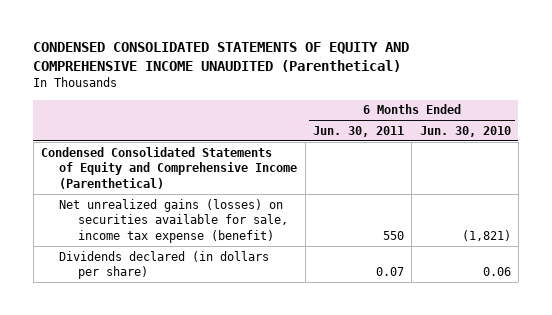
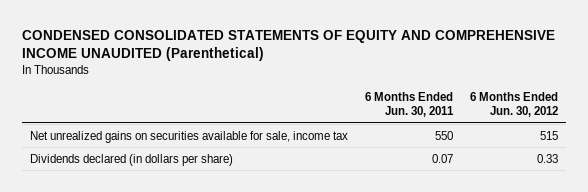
- | 6 Months Ended Jun. 30, 2011 | 6 Months Ended Jun. 30, 2010
+ | 6 Months Ended Jun. 30, 2011 | 6 Months Ended Jun. 30, 2012
- Condensed Consolidated Statements of Equity and Comprehensive Income (Parenthetical)
- Net unrealized gains (losses) on securities available for sale, income tax expense (benefit) | 550 | (1,821)
+ Net unrealized gains on securities available for sale, income tax | 550 | 515

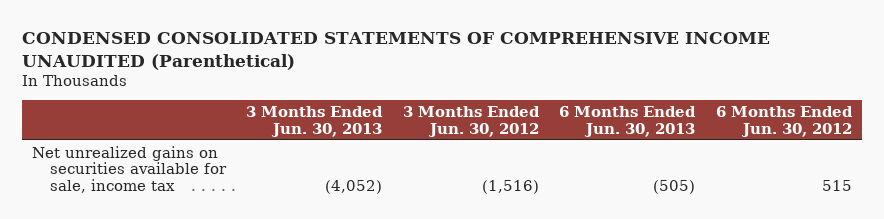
- CONDENSED CONSOLIDATED STATEMENTS OF EQUITY AND COMPREHENSIVE INCOME UNAUDITED (Parenthetical)
+ CONDENSED CONSOLIDATED STATEMENTS OF COMPREHENSIVE INCOME UNAUDITED (Parenthetical)
- | 6 Months Ended Jun. 30, 2011 | 6 Months Ended Jun. 30, 2012
+ | 3 Months Ended Jun. 30, 2013 | 3 Months Ended Jun. 30, 2012 | 6 Months Ended Jun. 30, 2013 | 6 Months Ended Jun. 30, 2012
- Dividends declared (in dollars per share) | 0.07 | 0.33

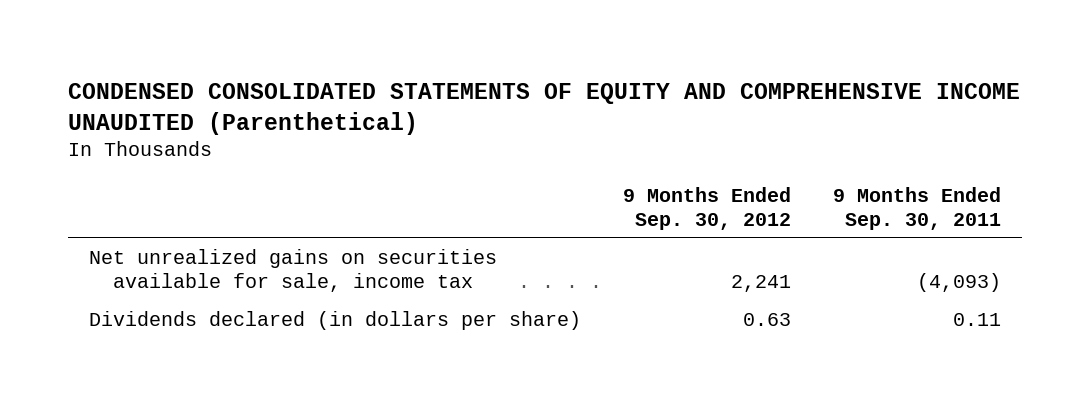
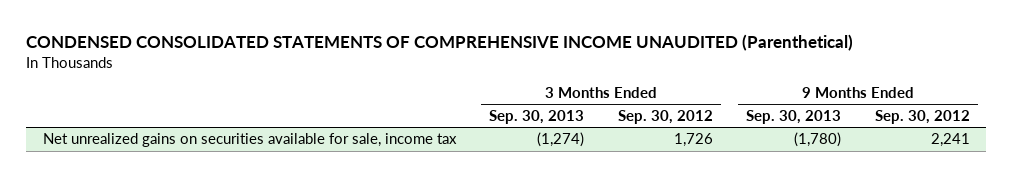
- CONDENSED CONSOLIDATED STATEMENTS OF EQUITY AND COMPREHENSIVE INCOME UNAUDITED (Parenthetical)
+ CONDENSED CONSOLIDATED STATEMENTS OF COMPREHENSIVE INCOME UNAUDITED (Parenthetical)
- | 9 Months Ended Sep. 30, 2012 | 9 Months Ended Sep. 30, 2011
+ | 3 Months Ended Sep. 30, 2013 | 3 Months Ended Sep. 30, 2012 | 9 Months Ended Sep. 30, 2013 | 9 Months Ended Sep. 30, 2012
- Dividends declared (in dollars per share) | 0.63 | 0.11

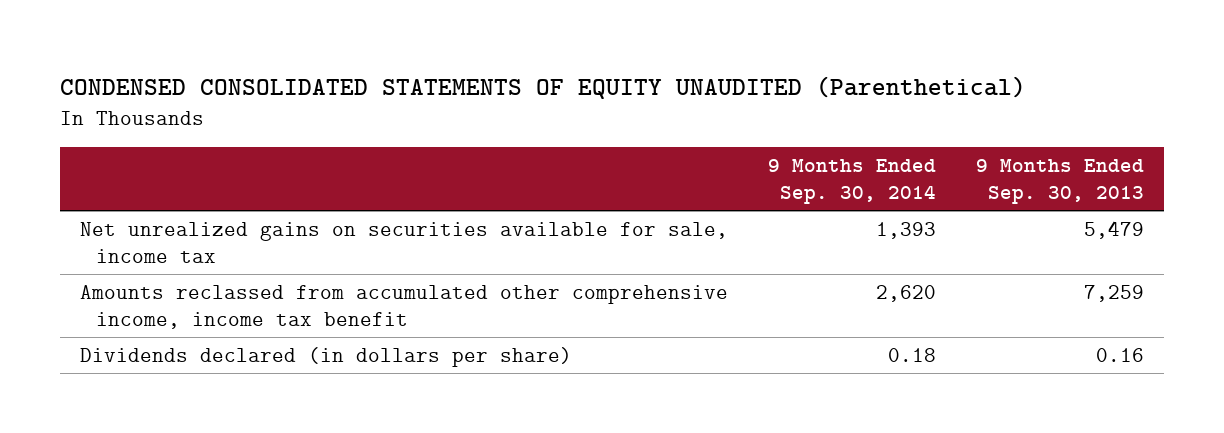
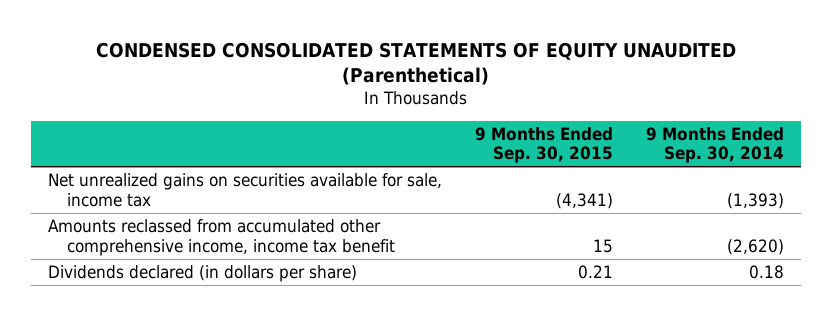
- | 9 Months Ended Sep. 30, 2014 | 9 Months Ended Sep. 30, 2013
+ | 9 Months Ended Sep. 30, 2015 | 9 Months Ended Sep. 30, 2014
- Net unrealized gains on securities available for sale, income tax | 1,393 | 5,479
- Amounts reclassed from accumulated other comprehensive income, income tax benefit | 2,620 | 7,259
+ Net unrealized gains on securities available for sale, income tax | (4,341) | (1,393)
+ Amounts reclassed from accumulated other comprehensive income, income tax benefit | 15 | (2,620)

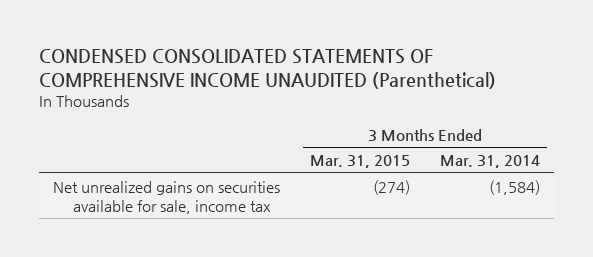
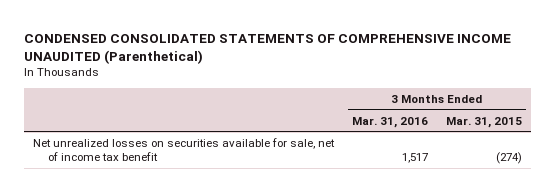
- | 3 Months Ended Mar. 31, 2015 | 3 Months Ended Mar. 31, 2014
+ | 3 Months Ended Mar. 31, 2016 | 3 Months Ended Mar. 31, 2015
- Net unrealized gains on securities available for sale, income tax | (274) | (1,584)
+ Net unrealized losses on securities available for sale, net of income tax benefit | 1,517 | (274)

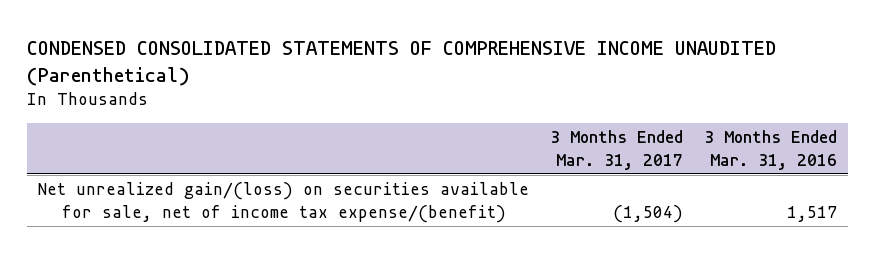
- | 3 Months Ended Mar. 31, 2016 | 3 Months Ended Mar. 31, 2015
+ | 3 Months Ended Mar. 31, 2017 | 3 Months Ended Mar. 31, 2016
- Net unrealized losses on securities available for sale, net of income tax benefit | 1,517 | (274)
+ Net unrealized gain/(loss) on securities available for sale, net of income tax expense/(benefit) | (1,504) | 1,517

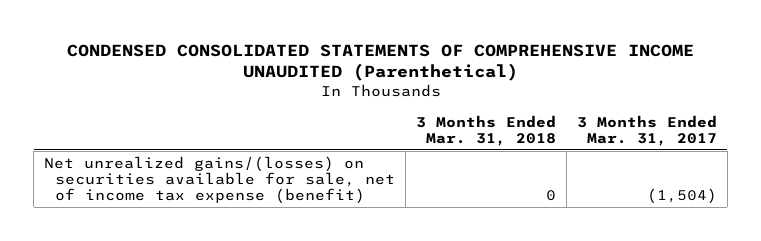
- | 3 Months Ended Mar. 31, 2017 | 3 Months Ended Mar. 31, 2016
+ | 3 Months Ended Mar. 31, 2018 | 3 Months Ended Mar. 31, 2017
- Net unrealized gain/(loss) on securities available for sale, net of income tax expense/(benefit) | (1,504) | 1,517
+ Net unrealized gains/(losses) on securities available for sale, net of income tax expense (benefit) | 0 | (1,504)

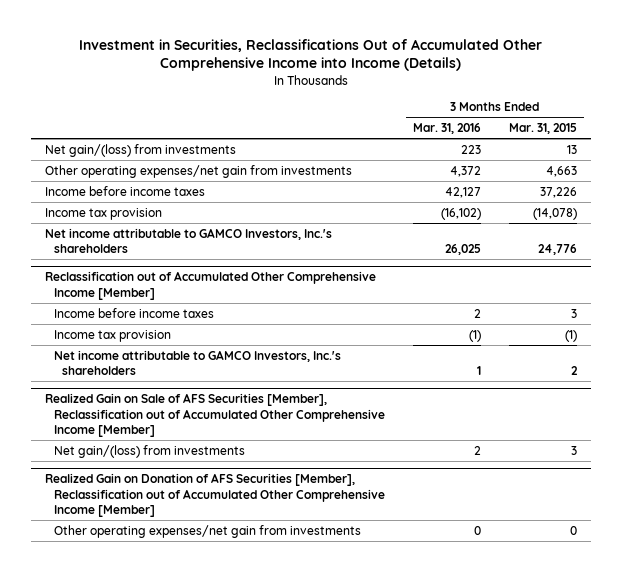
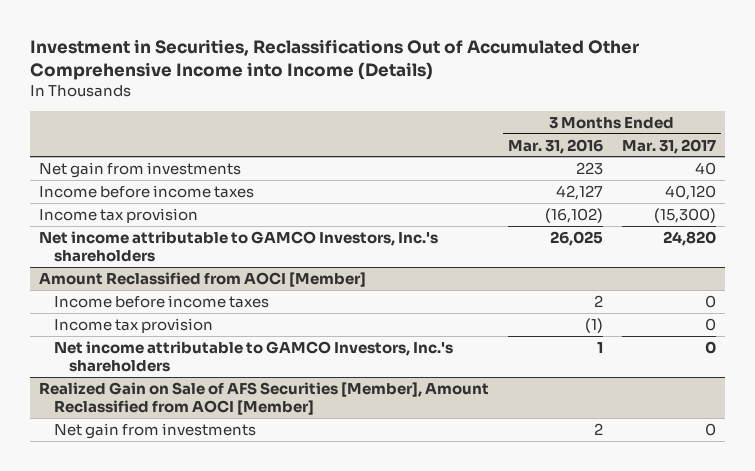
- | 3 Months Ended Mar. 31, 2016 | 3 Months Ended Mar. 31, 2015
+ | 3 Months Ended Mar. 31, 2016 | 3 Months Ended Mar. 31, 2017
- Net gain/(loss) from investments | 223 | 13
- Other operating expenses/net gain from investments | 4,372 | 4,663
+ Net gain from investments | 223 | 40
- Reclassification out of Accumulated Other Comprehensive Income [Member]
+ Amount Reclassified from AOCI [Member]
- Realized Gain on Sale of AFS Securities [Member], Reclassification out of Accumulated Other Comprehensive Income [Member]
- Net gain/(loss) from investments | 2 | 3
- Realized Gain on Donation of AFS Securities [Member], Reclassification out of Accumulated Other Comprehensive Income [Member]
- Other operating expenses/net gain from investments | 0 | 0
+ Realized Gain on Sale of AFS Securities [Member], Amount Reclassified from AOCI [Member]
+ Net gain from investments | 2 | 0

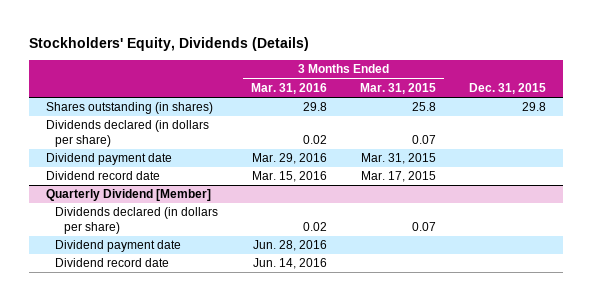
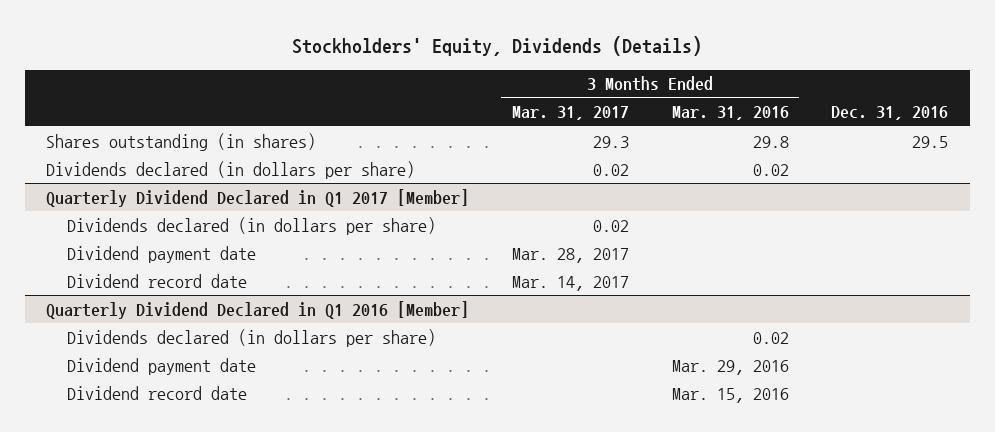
- | 3 Months Ended Mar. 31, 2016 | 3 Months Ended Mar. 31, 2015 | Dec. 31, 2015
+ | 3 Months Ended Mar. 31, 2017 | 3 Months Ended Mar. 31, 2016 | Dec. 31, 2016
+ Quarterly Dividend Declared in Q1 2017 [Member]
+ Dividends declared (in dollars per share) | 0.02 | |
+ Dividend payment date | Mar. 28, 2017 | |
+ Dividend record date | Mar. 14, 2017 | |
+ Quarterly Dividend Declared in Q1 2016 [Member]
+ Dividends declared (in dollars per share) | | 0.02 |
- Quarterly Dividend [Member]
- Dividends declared (in dollars per share) | 0.02 | 0.07 |
- Dividend payment date | Jun. 28, 2016 | |
- Dividend record date | Jun. 14, 2016 | |

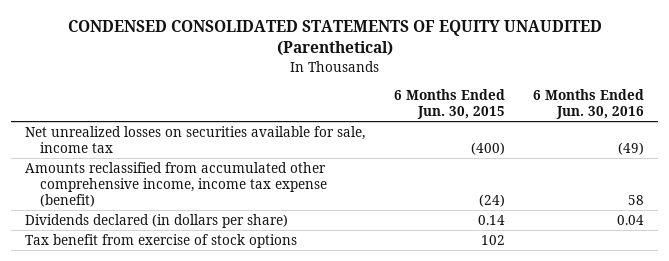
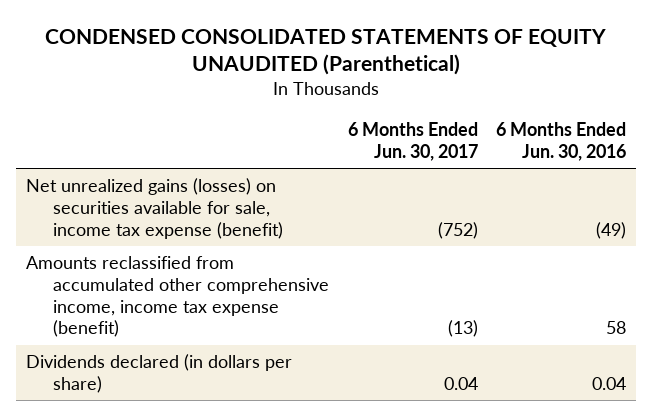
- | 6 Months Ended Jun. 30, 2015 | 6 Months Ended Jun. 30, 2016
+ | 6 Months Ended Jun. 30, 2017 | 6 Months Ended Jun. 30, 2016
- Net unrealized losses on securities available for sale, income tax | (400) | (49)
+ Net unrealized gains (losses) on securities available for sale, income tax expense (benefit) | (752) | (49)
- Tax benefit from exercise of stock options | 102 |

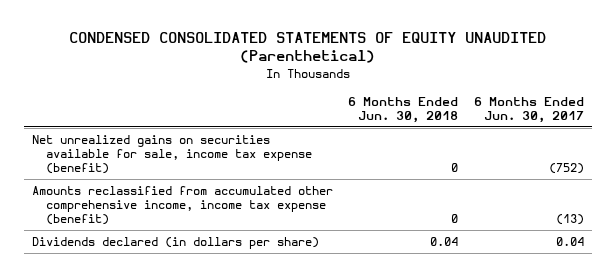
- | 6 Months Ended Jun. 30, 2017 | 6 Months Ended Jun. 30, 2016
+ | 6 Months Ended Jun. 30, 2018 | 6 Months Ended Jun. 30, 2017
- Net unrealized gains (losses) on securities available for sale, income tax expense (benefit) | (752) | (49)
+ Net unrealized gains on securities available for sale, income tax expense (benefit) | 0 | (752)

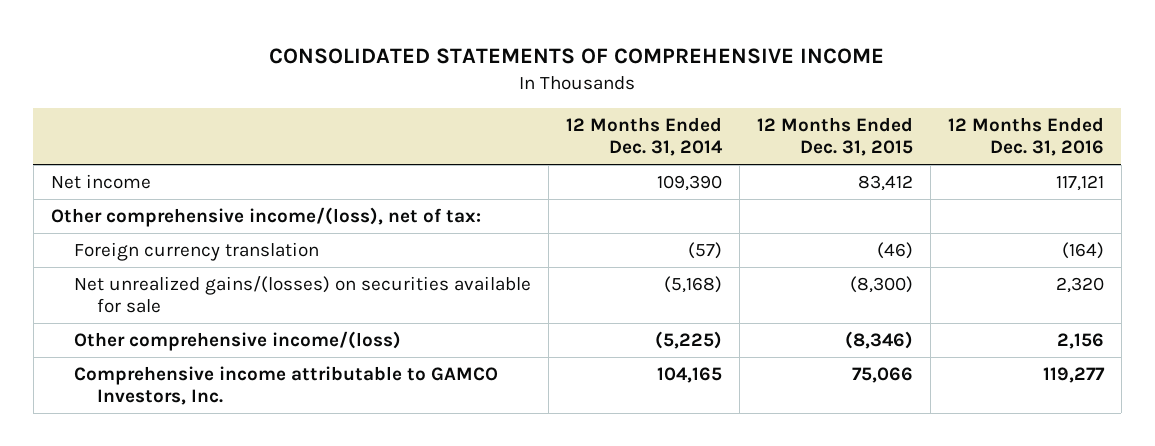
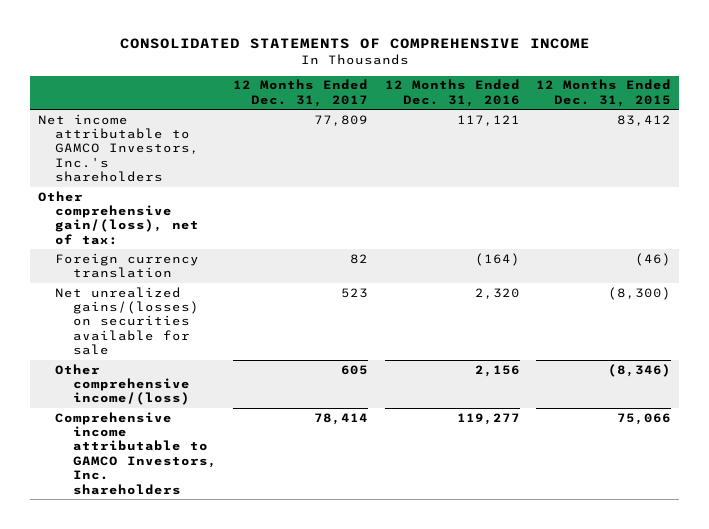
- | 12 Months Ended Dec. 31, 2014 | 12 Months Ended Dec. 31, 2015 | 12 Months Ended Dec. 31, 2016
+ | 12 Months Ended Dec. 31, 2017 | 12 Months Ended Dec. 31, 2016 | 12 Months Ended Dec. 31, 2015
- Net income | 109,390 | 83,412 | 117,121
- Other comprehensive income/(loss), net of tax:
+ Net income attributable to GAMCO Investors, Inc.'s shareholders | 77,809 | 117,121 | 83,412
+ Other comprehensive gain/(loss), net of tax:
- Comprehensive income attributable to GAMCO Investors, Inc. | 104,165 | 75,066 | 119,277
+ Comprehensive income attributable to GAMCO Investors, Inc. shareholders | 78,414 | 119,277 | 75,066

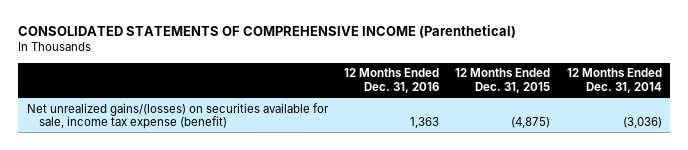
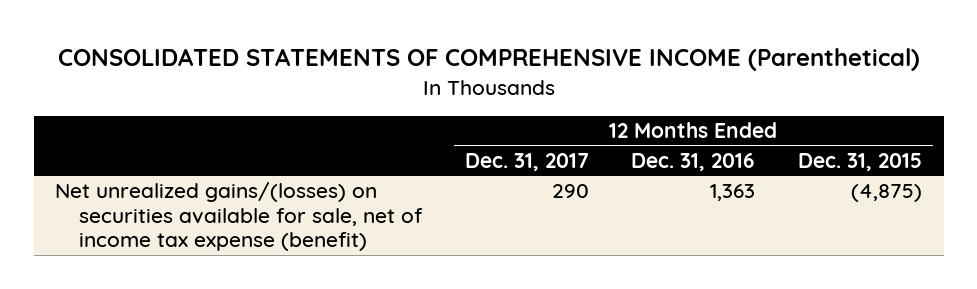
- | 12 Months Ended Dec. 31, 2016 | 12 Months Ended Dec. 31, 2015 | 12 Months Ended Dec. 31, 2014
+ | 12 Months Ended Dec. 31, 2017 | 12 Months Ended Dec. 31, 2016 | 12 Months Ended Dec. 31, 2015
- Net unrealized gains/(losses) on securities available for sale, income tax expense (benefit) | 1,363 | (4,875) | (3,036)
+ Net unrealized gains/(losses) on securities available for sale, net of income tax expense (benefit) | 290 | 1,363 | (4,875)

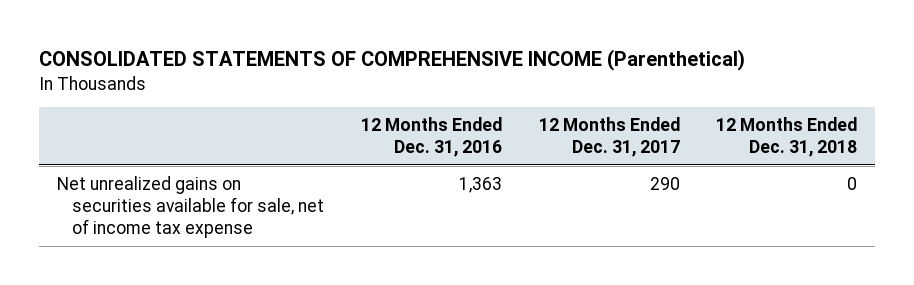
- | 12 Months Ended Dec. 31, 2017 | 12 Months Ended Dec. 31, 2016 | 12 Months Ended Dec. 31, 2015
+ | 12 Months Ended Dec. 31, 2016 | 12 Months Ended Dec. 31, 2017 | 12 Months Ended Dec. 31, 2018
- Net unrealized gains/(losses) on securities available for sale, net of income tax expense (benefit) | 290 | 1,363 | (4,875)
+ Net unrealized gains on securities available for sale, net of income tax expense | 1,363 | 290 | 0

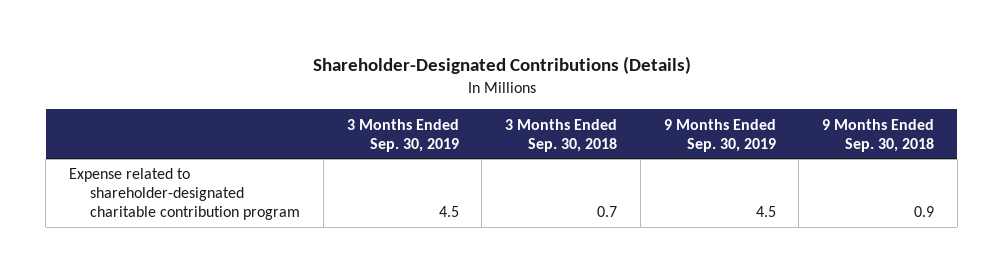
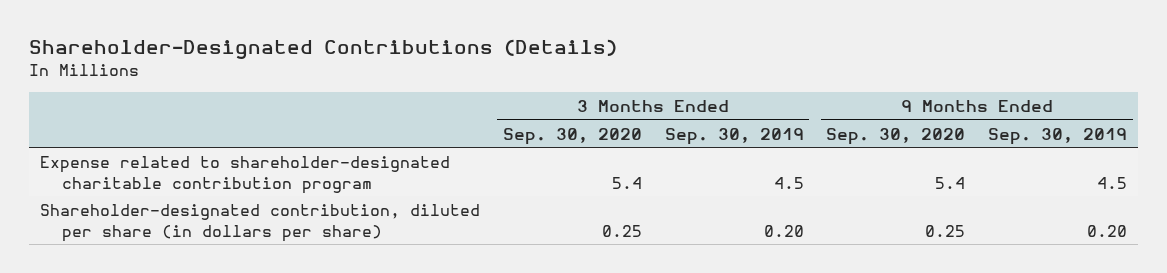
- | 3 Months Ended Sep. 30, 2019 | 3 Months Ended Sep. 30, 2018 | 9 Months Ended Sep. 30, 2019 | 9 Months Ended Sep. 30, 2018
+ | 3 Months Ended Sep. 30, 2020 | 3 Months Ended Sep. 30, 2019 | 9 Months Ended Sep. 30, 2020 | 9 Months Ended Sep. 30, 2019
+ Shareholder-designated contribution, diluted per share (in dollars per share) | 0.25 | 0.20 | 0.25 | 0.20

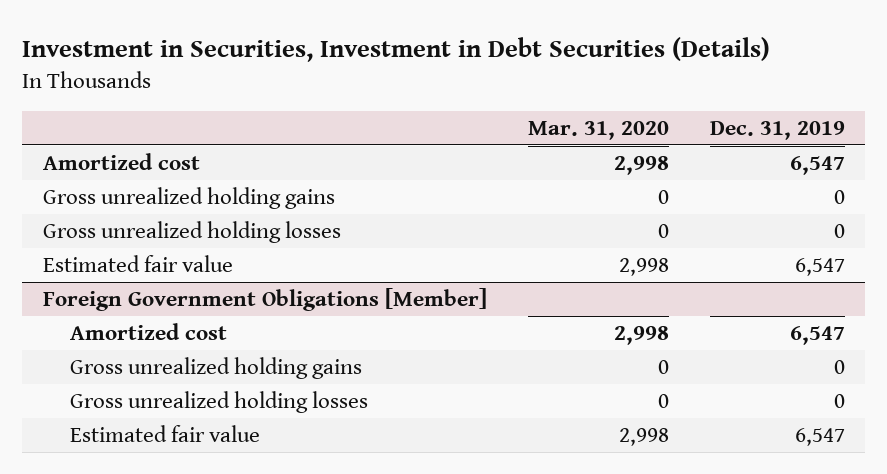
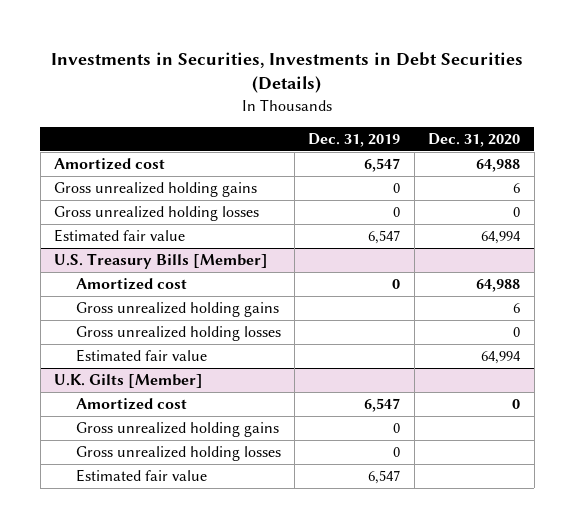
- Investment in Securities, Investment in Debt Securities (Details)
+ Investments in Securities, Investments in Debt Securities (Details)
- | Mar. 31, 2020 | Dec. 31, 2019
+ | Dec. 31, 2019 | Dec. 31, 2020
- Foreign Government Obligations [Member]
+ U.S. Treasury Bills [Member]
+ Amortized cost | 0 | 64,988
+ Gross unrealized holding gains | | 6
+ Gross unrealized holding losses | | 0
+ Estimated fair value | | 64,994
+ U.K. Gilts [Member]

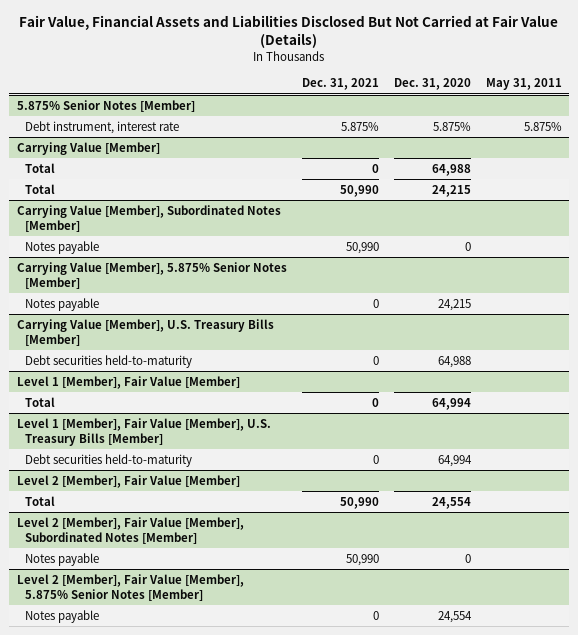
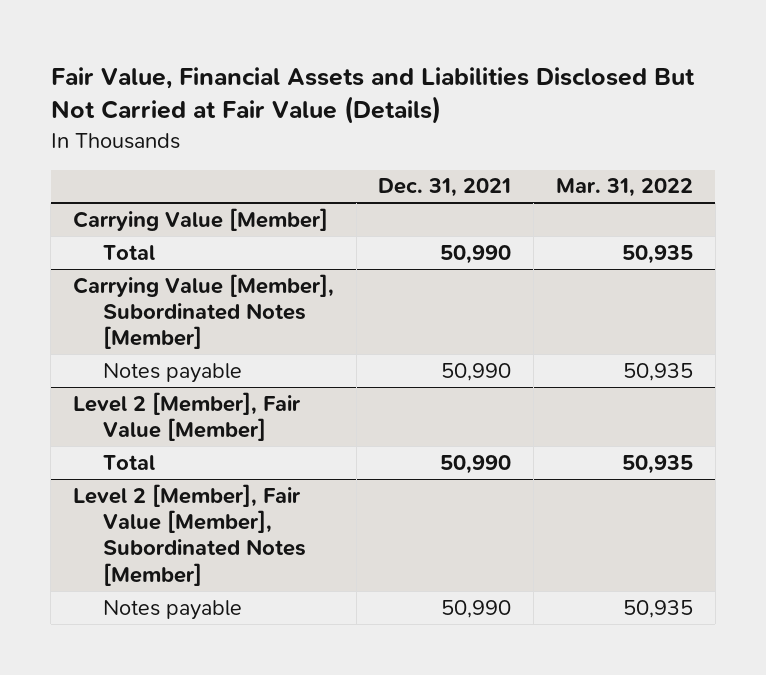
- | Dec. 31, 2021 | Dec. 31, 2020 | May 31, 2011
+ | Dec. 31, 2021 | Mar. 31, 2022
- 5.875% Senior Notes [Member]
- Debt instrument, interest rate | 5.875% | 5.875% | 5.875%
@ Carrying Value [Member]
- Total | 0 | 64,988 |
- Carrying Value [Member], 5.875% Senior Notes [Member]
- Notes payable | 0 | 24,215 |
- Carrying Value [Member], U.S. Treasury Bills [Member]
- Debt securities held-to-maturity | 0 | 64,988 |
- Level 1 [Member], Fair Value [Member]
- Total | 0 | 64,994 |
- Level 1 [Member], Fair Value [Member], U.S. Treasury Bills [Member]
- Debt securities held-to-maturity | 0 | 64,994 |
- Level 2 [Member], Fair Value [Member], 5.875% Senior Notes [Member]
- Notes payable | 0 | 24,554 |

